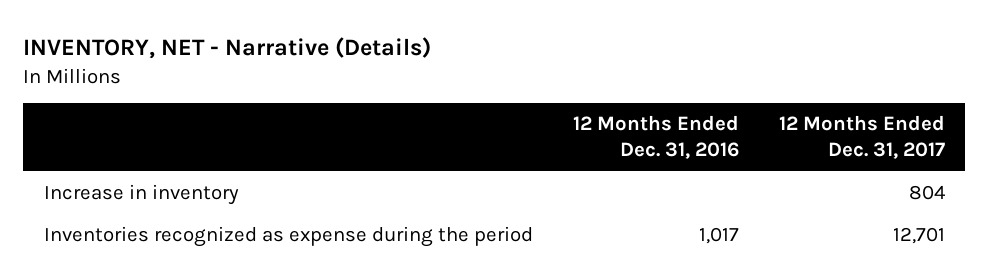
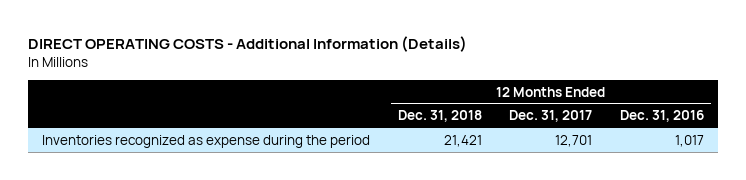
- INVENTORY, NET - Narrative (Details)
+ DIRECT OPERATING COSTS - Additional Information (Details)
- | 12 Months Ended Dec. 31, 2016 | 12 Months Ended Dec. 31, 2017
+ | 12 Months Ended Dec. 31, 2018 | 12 Months Ended Dec. 31, 2017 | 12 Months Ended Dec. 31, 2016
- Increase in inventory | | 804

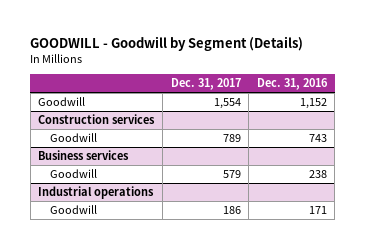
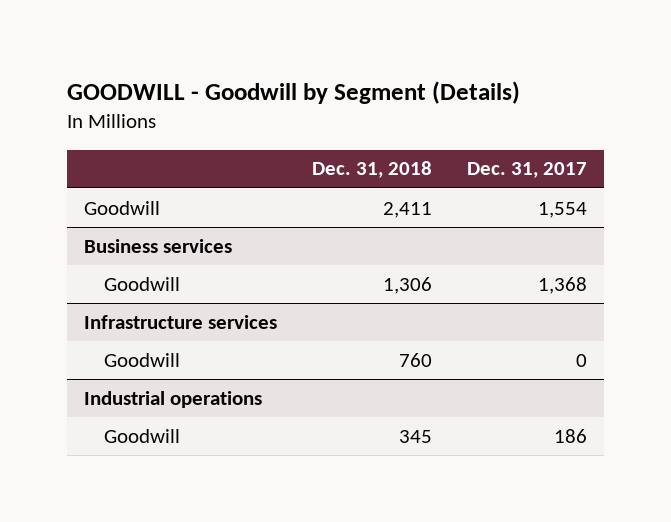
- | Dec. 31, 2017 | Dec. 31, 2016
+ | Dec. 31, 2018 | Dec. 31, 2017
- Construction services
- Goodwill | 789 | 743
@ Business services
- Goodwill | 579 | 238
+ Goodwill | 1,306 | 1,368
+ Infrastructure services
+ Goodwill | 760 | 0

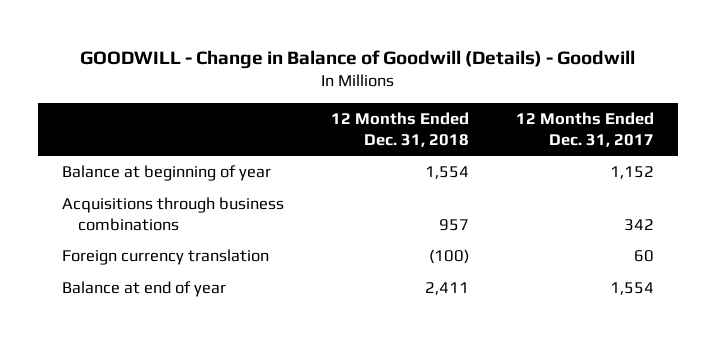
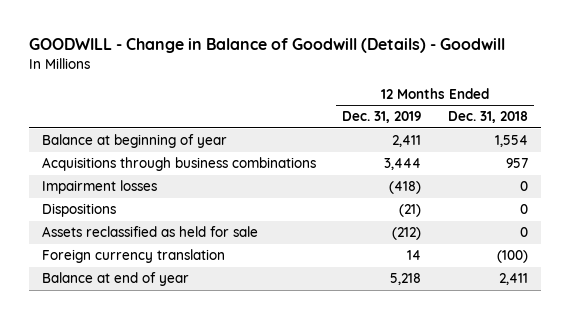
- | 12 Months Ended Dec. 31, 2018 | 12 Months Ended Dec. 31, 2017
+ | 12 Months Ended Dec. 31, 2019 | 12 Months Ended Dec. 31, 2018
+ Impairment losses | (418) | 0
+ Dispositions | (21) | 0
+ Assets reclassified as held for sale | (212) | 0

